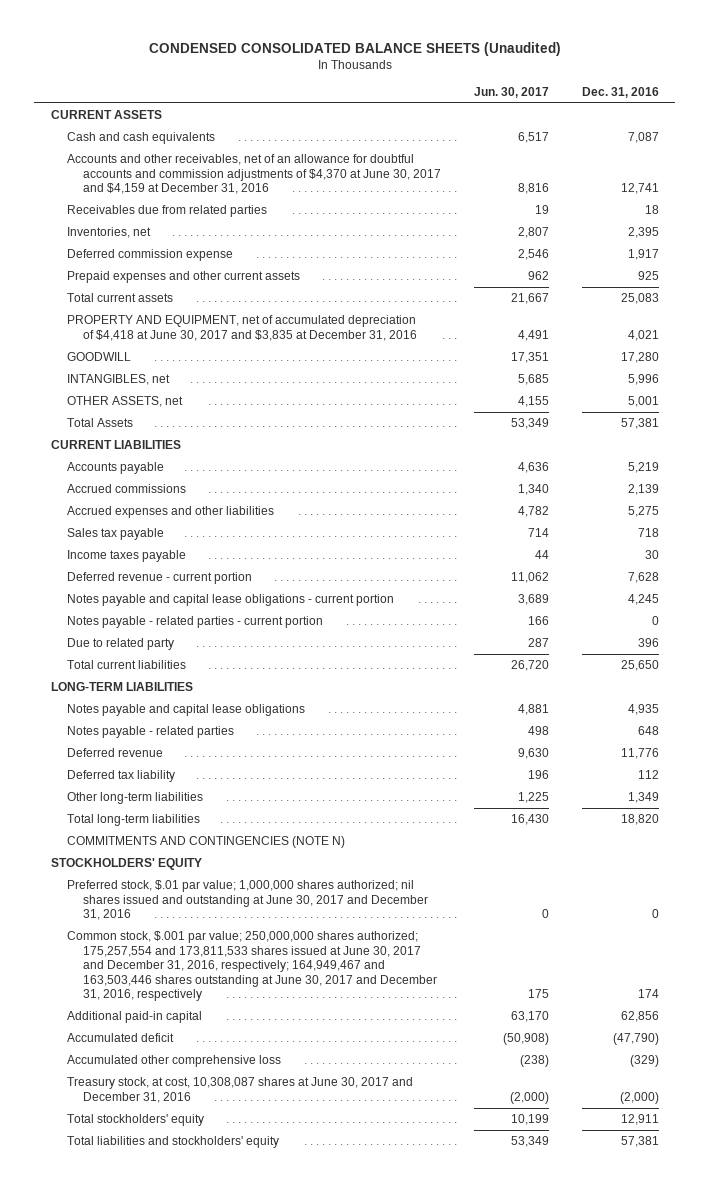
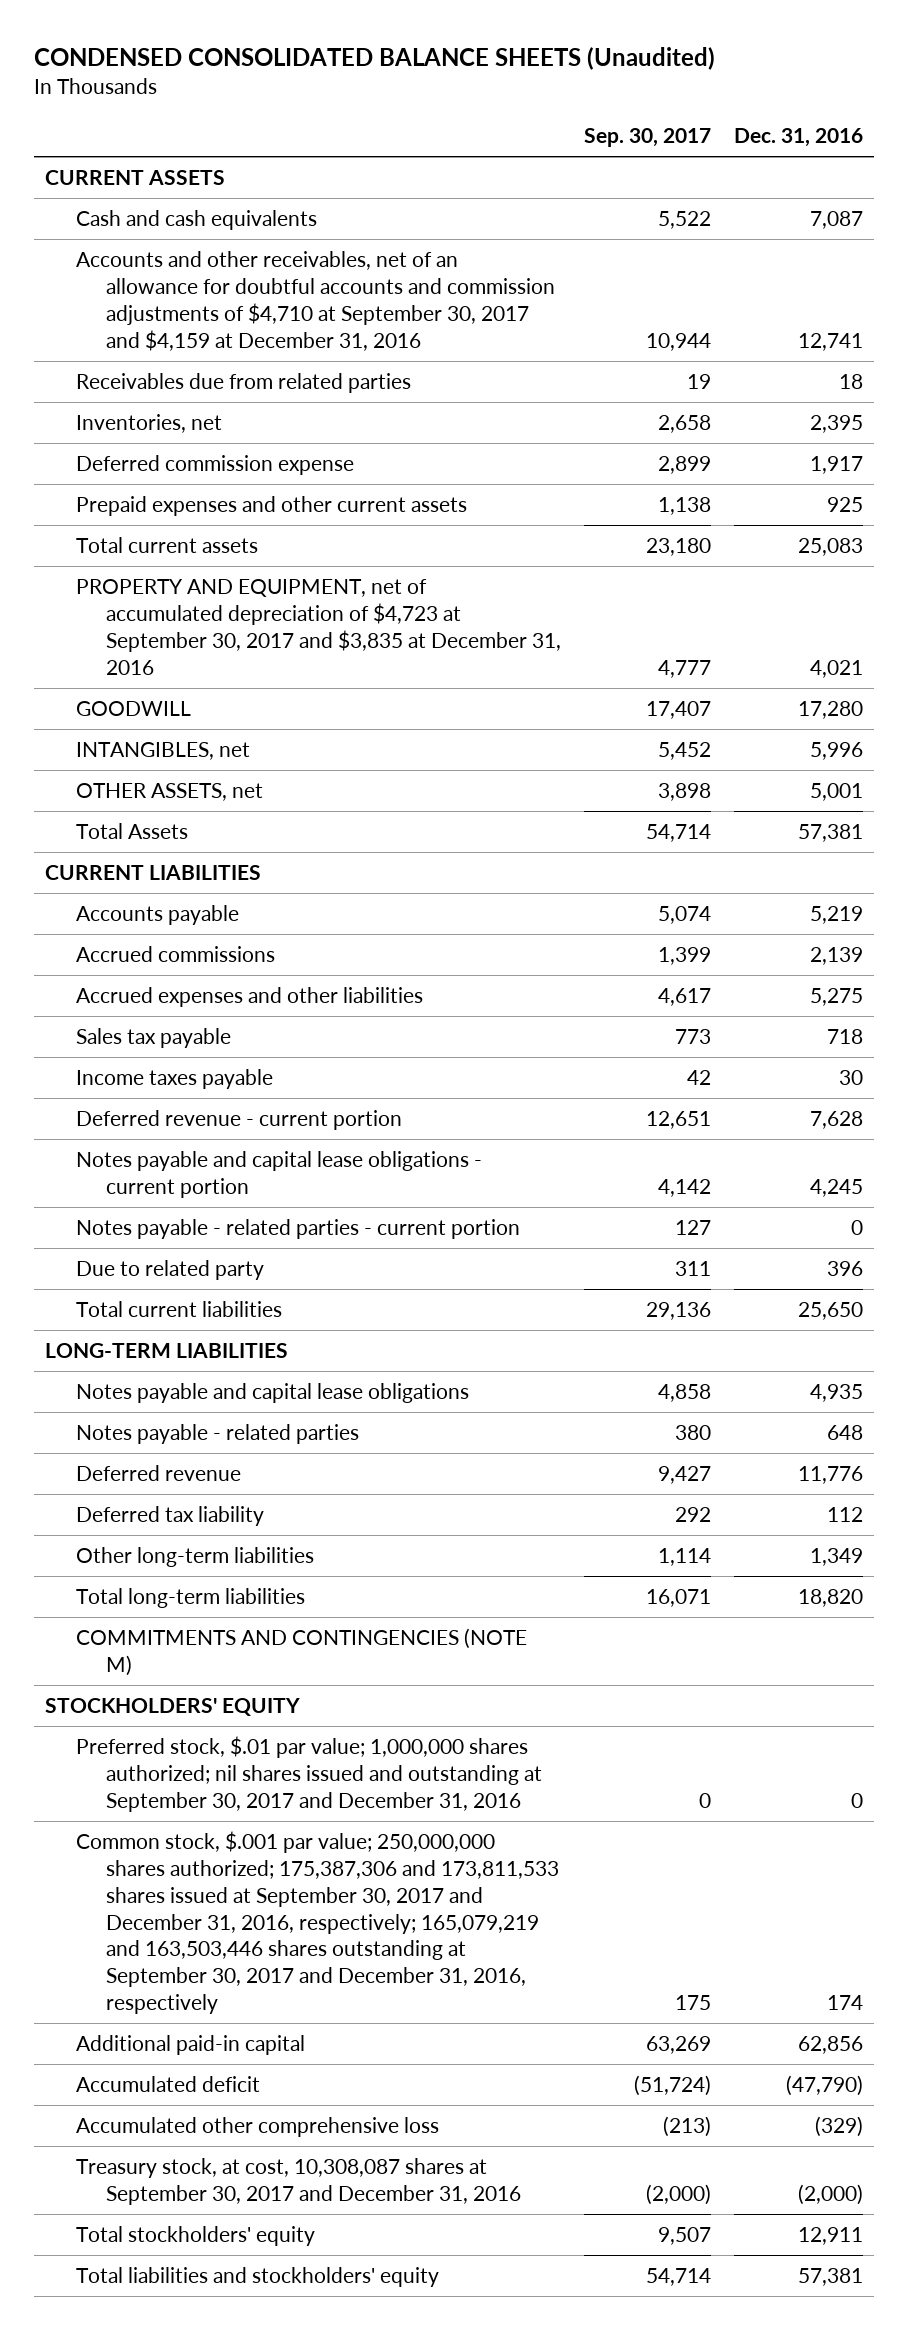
- | Jun. 30, 2017 | Dec. 31, 2016
+ | Sep. 30, 2017 | Dec. 31, 2016
- Accounts and other receivables, net of an allowance for doubtful accounts and commission adjustments of $4,370 at June 30, 2017 and $4,159 at December 31, 2016 | 8,816 | 12,741
+ Accounts and other receivables, net of an allowance for doubtful accounts and commission adjustments of $4,710 at September 30, 2017 and $4,159 at December 31, 2016 | 10,944 | 12,741
- PROPERTY AND EQUIPMENT, net of accumulated depreciation of $4,418 at June 30, 2017 and $3,835 at December 31, 2016 | 4,491 | 4,021
+ PROPERTY AND EQUIPMENT, net of accumulated depreciation of $4,723 at September 30, 2017 and $3,835 at December 31, 2016 | 4,777 | 4,021
- COMMITMENTS AND CONTINGENCIES (NOTE N)
+ COMMITMENTS AND CONTINGENCIES (NOTE M)
- Preferred stock, $.01 par value; 1,000,000 shares authorized; nil shares issued and outstanding at June 30, 2017 and December 31, 2016 | 0 | 0
- Common stock, $.001 par value; 250,000,000 shares authorized; 175,257,554 and 173,811,533 shares issued at June 30, 2017 and December 31, 2016, respectively; 164,949,467 and 163,503,446 shares outstanding at June 30, 2017 and December 31, 2016, respectively | 175 | 174
+ Preferred stock, $.01 par value; 1,000,000 shares authorized; nil shares issued and outstanding at September 30, 2017 and December 31, 2016 | 0 | 0
+ Common stock, $.001 par value; 250,000,000 shares authorized; 175,387,306 and 173,811,533 shares issued at September 30, 2017 and December 31, 2016, respectively; 165,079,219 and 163,503,446 shares outstanding at September 30, 2017 and December 31, 2016, respectively | 175 | 174
- Treasury stock, at cost, 10,308,087 shares at June 30, 2017 and December 31, 2016 | (2,000) | (2,000)
+ Treasury stock, at cost, 10,308,087 shares at September 30, 2017 and December 31, 2016 | (2,000) | (2,000)

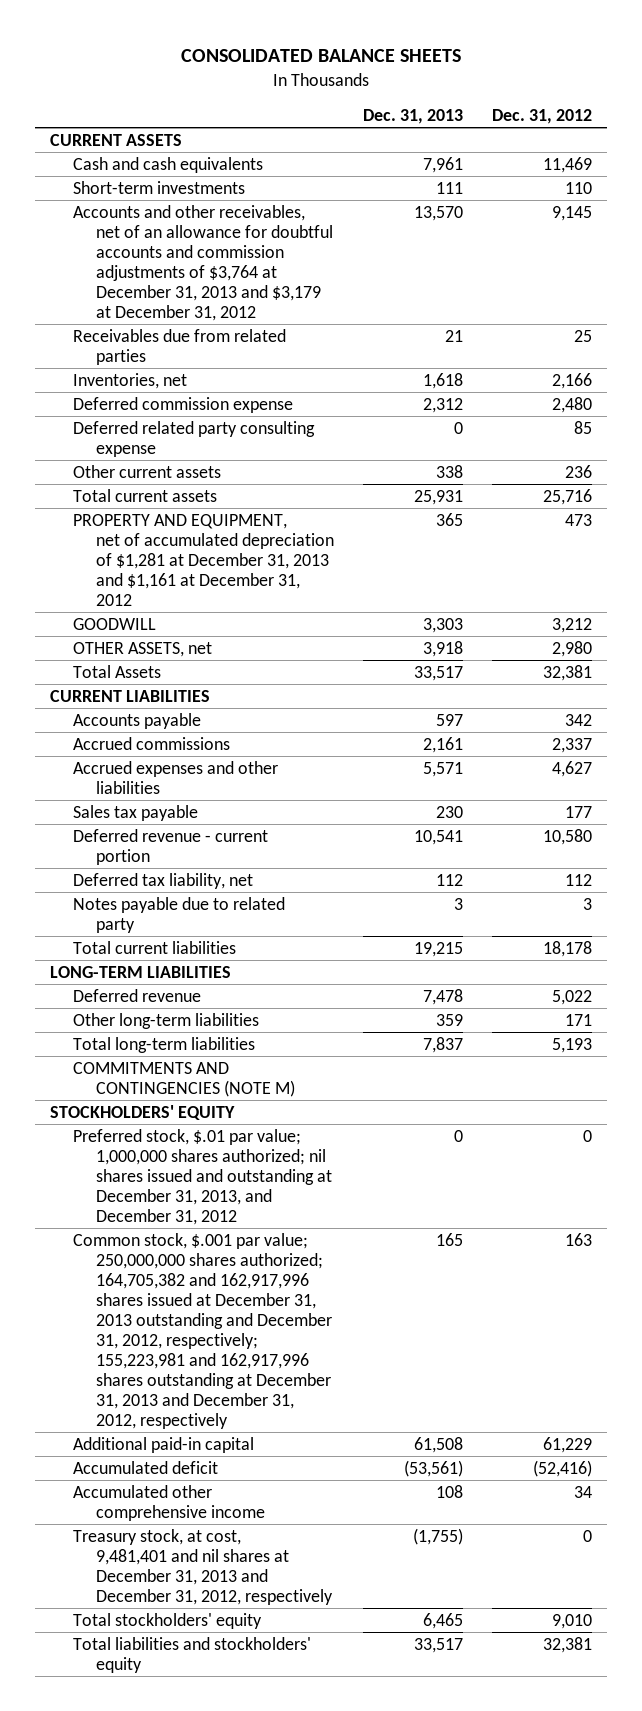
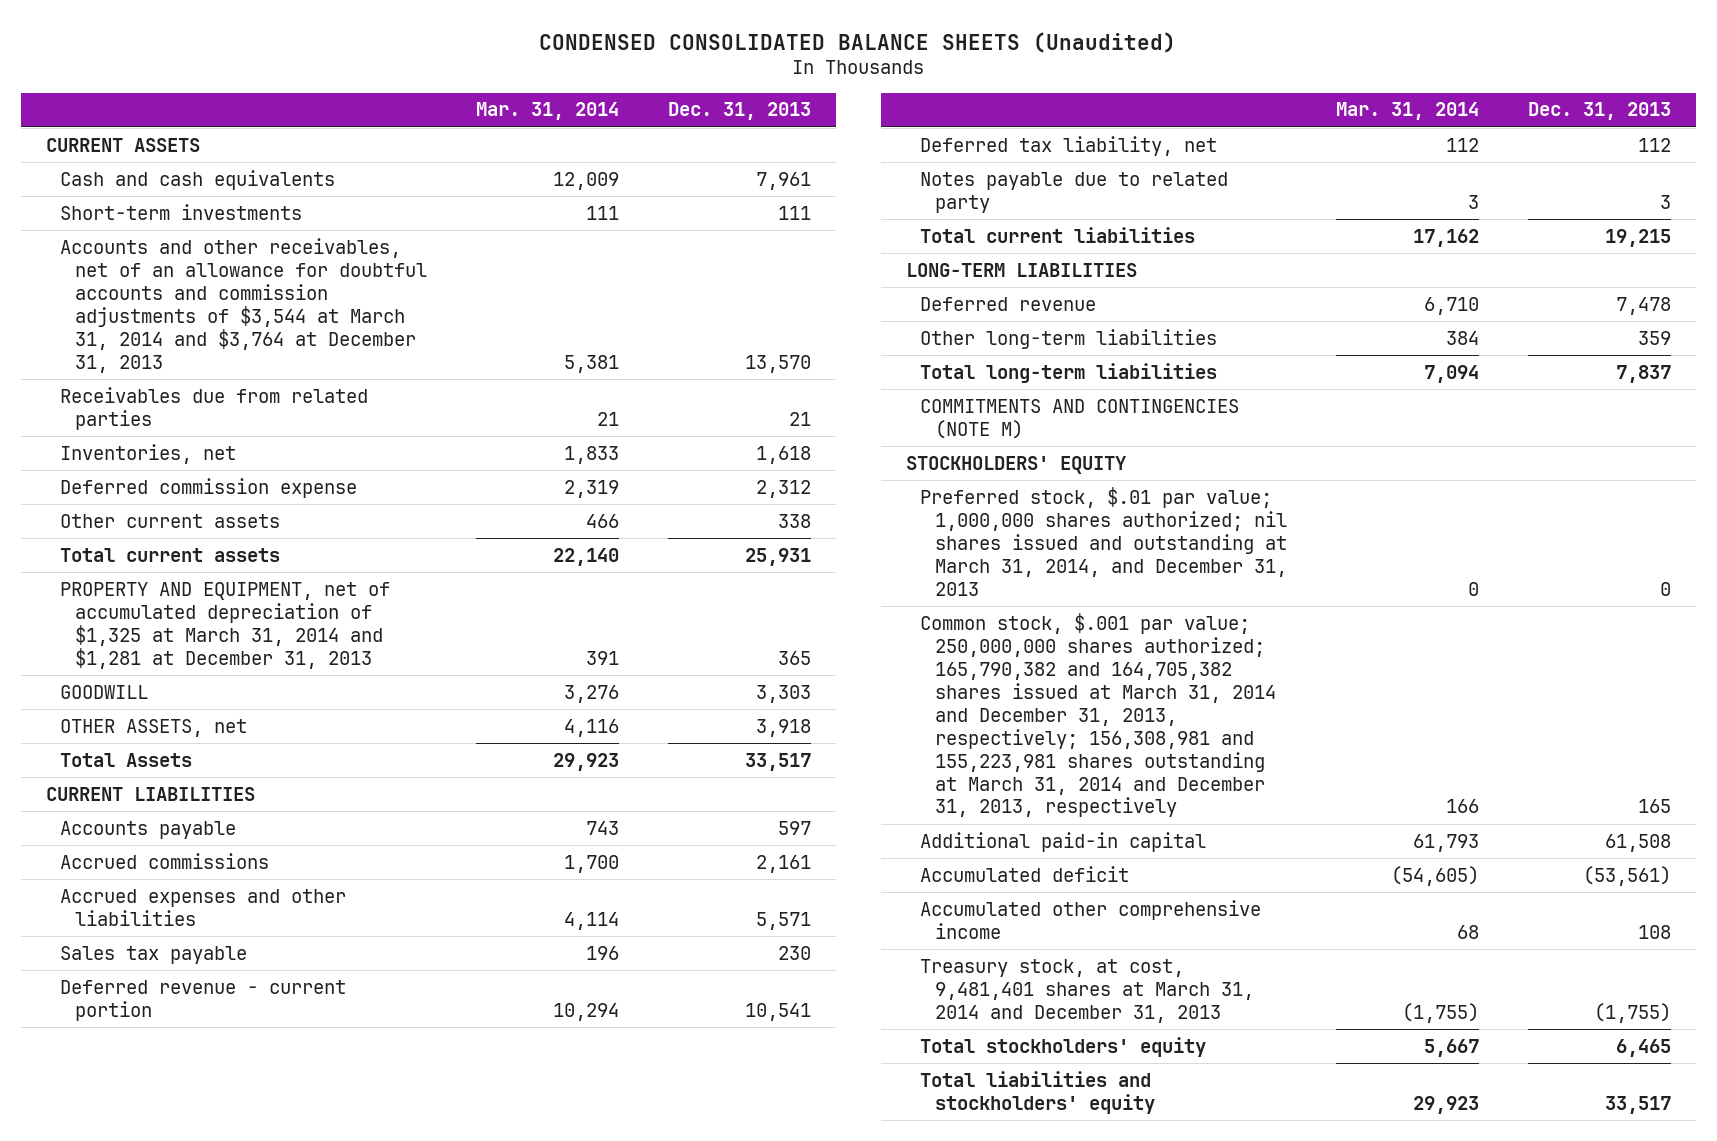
- CONSOLIDATED BALANCE SHEETS
+ CONDENSED CONSOLIDATED BALANCE SHEETS (Unaudited)
- | Dec. 31, 2013 | Dec. 31, 2012
+ | Mar. 31, 2014 | Dec. 31, 2013
- Accounts and other receivables, net of an allowance for doubtful accounts and commission adjustments of $3,764 at December 31, 2013 and $3,179 at December 31, 2012 | 13,570 | 9,145
+ Accounts and other receivables, net of an allowance for doubtful accounts and commission adjustments of $3,544 at March 31, 2014 and $3,764 at December 31, 2013 | 5,381 | 13,570
- Deferred related party consulting expense | 0 | 85
- PROPERTY AND EQUIPMENT, net of accumulated depreciation of $1,281 at December 31, 2013 and $1,161 at December 31, 2012 | 365 | 473
+ PROPERTY AND EQUIPMENT, net of accumulated depreciation of $1,325 at March 31, 2014 and $1,281 at December 31, 2013 | 391 | 365
- Preferred stock, $.01 par value; 1,000,000 shares authorized; nil shares issued and outstanding at December 31, 2013, and December 31, 2012 | 0 | 0
- Common stock, $.001 par value; 250,000,000 shares authorized; 164,705,382 and 162,917,996 shares issued at December 31, 2013 outstanding and December 31, 2012, respectively; 155,223,981 and 162,917,996 shares outstanding at December 31, 2013 and December 31, 2012, respectively | 165 | 163
+ Preferred stock, $.01 par value; 1,000,000 shares authorized; nil shares issued and outstanding at March 31, 2014, and December 31, 2013 | 0 | 0
+ Common stock, $.001 par value; 250,000,000 shares authorized; 165,790,382 and 164,705,382 shares issued at March 31, 2014 and December 31, 2013, respectively; 156,308,981 and 155,223,981 shares outstanding at March 31, 2014 and December 31, 2013, respectively | 166 | 165
- Treasury stock, at cost, 9,481,401 and nil shares at December 31, 2013 and December 31, 2012, respectively | (1,755) | 0
+ Treasury stock, at cost, 9,481,401 shares at March 31, 2014 and December 31, 2013 | (1,755) | (1,755)

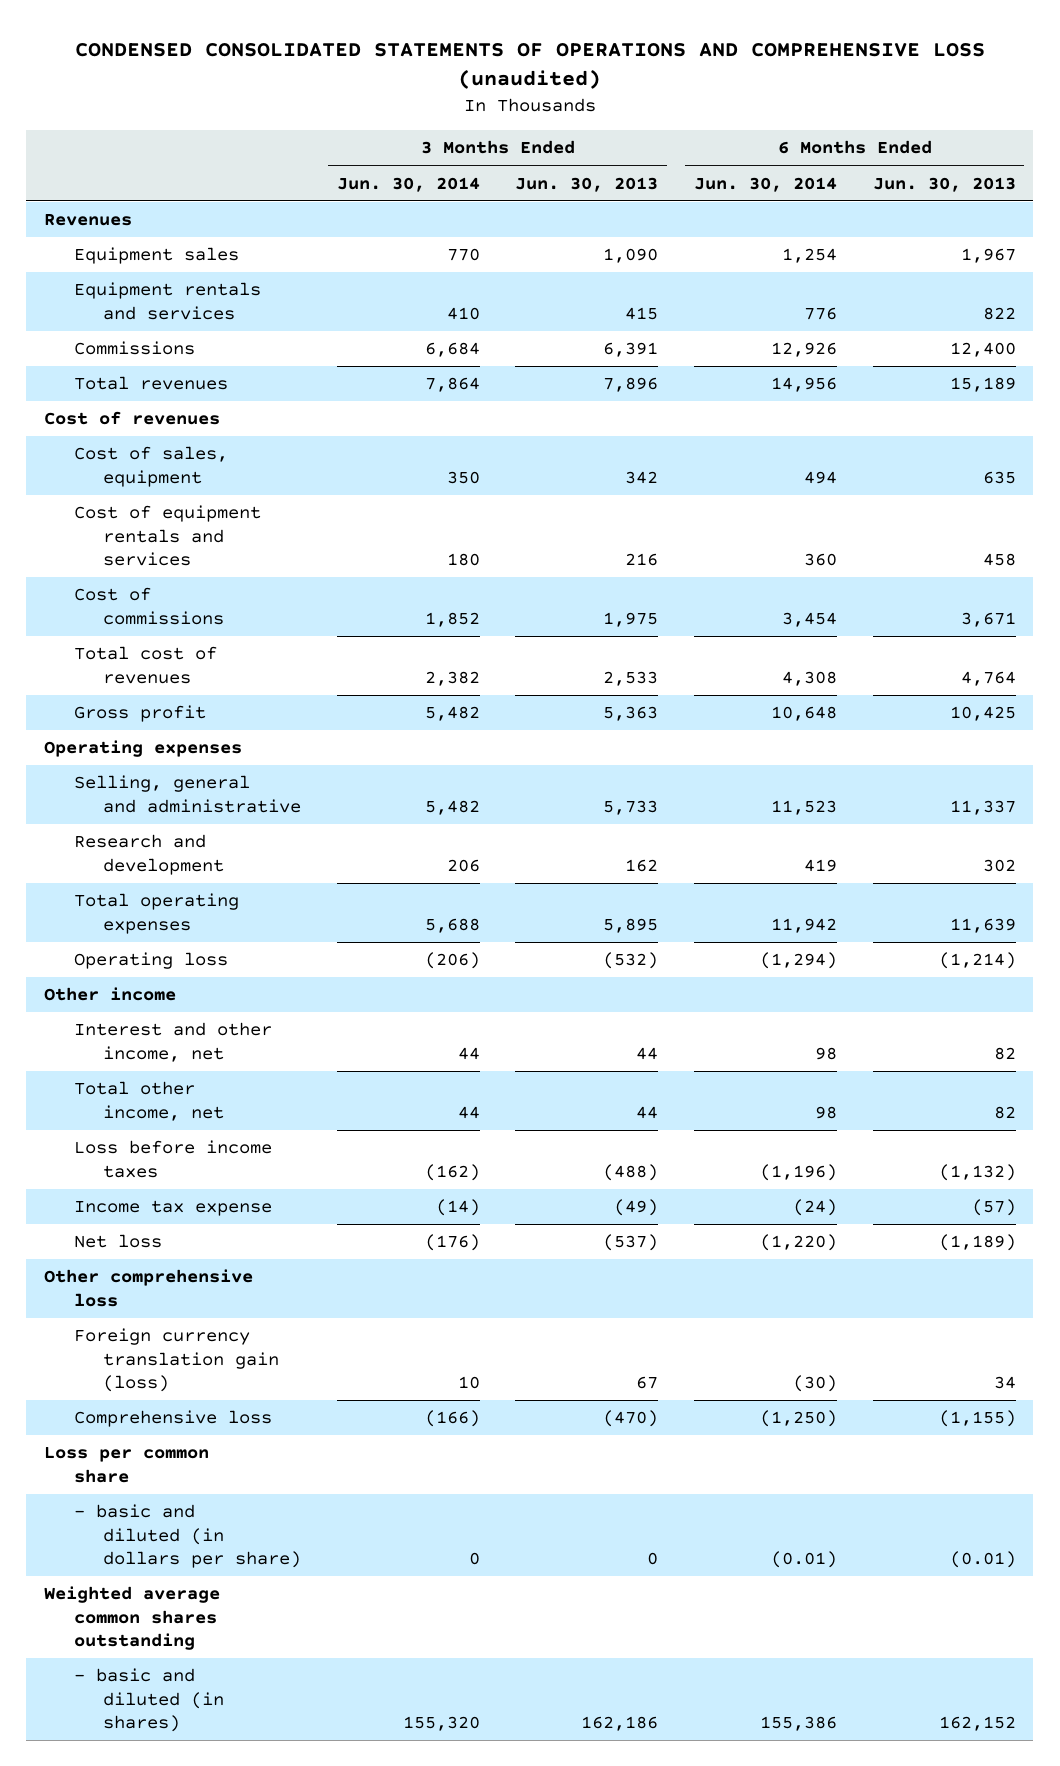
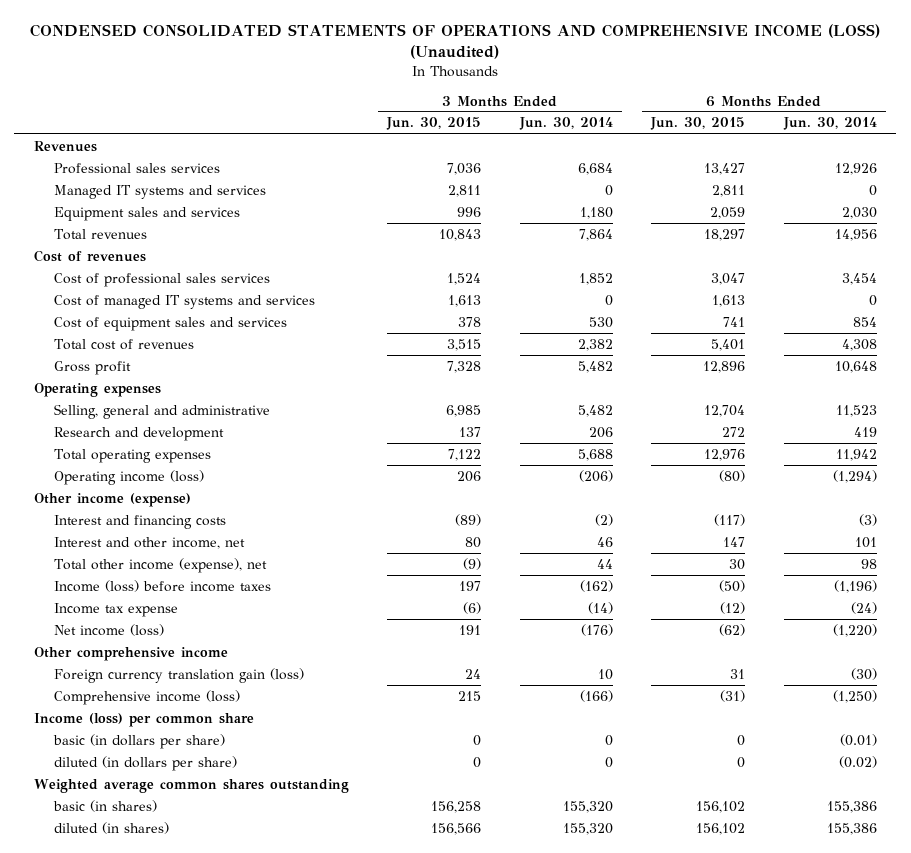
- CONDENSED CONSOLIDATED STATEMENTS OF OPERATIONS AND COMPREHENSIVE LOSS (unaudited)
+ CONDENSED CONSOLIDATED STATEMENTS OF OPERATIONS AND COMPREHENSIVE INCOME (LOSS) (Unaudited)
- | 3 Months Ended Jun. 30, 2014 | 3 Months Ended Jun. 30, 2013 | 6 Months Ended Jun. 30, 2014 | 6 Months Ended Jun. 30, 2013
+ | 3 Months Ended Jun. 30, 2015 | 3 Months Ended Jun. 30, 2014 | 6 Months Ended Jun. 30, 2015 | 6 Months Ended Jun. 30, 2014
- Equipment sales | 770 | 1,090 | 1,254 | 1,967
- Equipment rentals and services | 410 | 415 | 776 | 822
- Commissions | 6,684 | 6,391 | 12,926 | 12,400
+ Professional sales services | 7,036 | 6,684 | 13,427 | 12,926
+ Managed IT systems and services | 2,811 | 0 | 2,811 | 0
+ Equipment sales and services | 996 | 1,180 | 2,059 | 2,030
- Cost of sales, equipment | 350 | 342 | 494 | 635
- Cost of equipment rentals and services | 180 | 216 | 360 | 458
- Cost of commissions | 1,852 | 1,975 | 3,454 | 3,671
+ Cost of professional sales services | 1,524 | 1,852 | 3,047 | 3,454
+ Cost of managed IT systems and services | 1,613 | 0 | 1,613 | 0
+ Cost of equipment sales and services | 378 | 530 | 741 | 854
- Operating loss | (206) | (532) | (1,294) | (1,214)
- Other income
- Interest and other income, net | 44 | 44 | 98 | 82
- Total other income, net | 44 | 44 | 98 | 82
- Loss before income taxes | (162) | (488) | (1,196) | (1,132)
+ Operating income (loss) | 206 | (206) | (80) | (1,294)
+ Other income (expense)
+ Interest and financing costs | (89) | (2) | (117) | (3)
+ Interest and other income, net | 80 | 46 | 147 | 101
+ Total other income (expense), net | (9) | 44 | 30 | 98
+ Income (loss) before income taxes | 197 | (162) | (50) | (1,196)
- Net loss | (176) | (537) | (1,220) | (1,189)
- Other comprehensive loss
+ Net income (loss) | 191 | (176) | (62) | (1,220)
+ Other comprehensive income
- Comprehensive loss | (166) | (470) | (1,250) | (1,155)
- Loss per common share
- - basic and diluted (in dollars per share) | 0 | 0 | (0.01) | (0.01)
+ Comprehensive income (loss) | 215 | (166) | (31) | (1,250)
+ Income (loss) per common share
+ basic (in dollars per share) | 0 | 0 | 0 | (0.01)
+ diluted (in dollars per share) | 0 | 0 | 0 | (0.02)
- - basic and diluted (in shares) | 155,320 | 162,186 | 155,386 | 162,152
+ basic (in shares) | 156,258 | 155,320 | 156,102 | 155,386
+ diluted (in shares) | 156,566 | 155,320 | 156,102 | 155,386

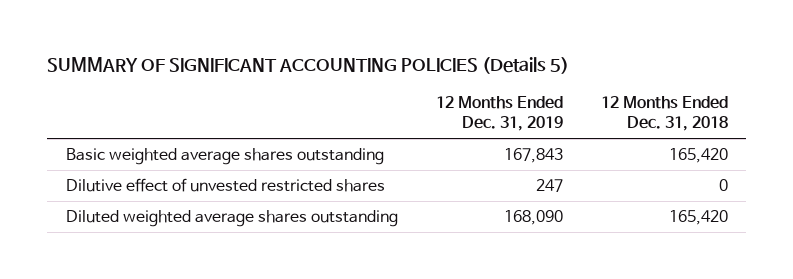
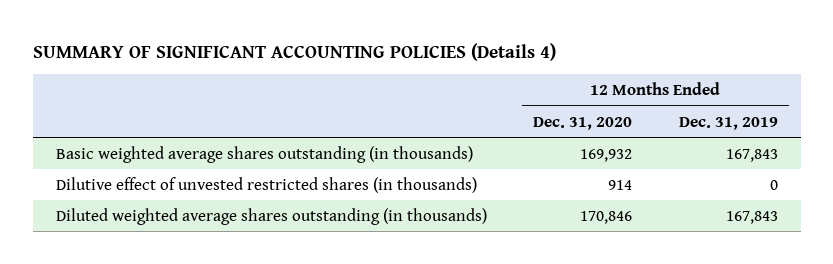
- SUMMARY OF SIGNIFICANT ACCOUNTING POLICIES (Details 5)
+ SUMMARY OF SIGNIFICANT ACCOUNTING POLICIES (Details 4)
- | 12 Months Ended Dec. 31, 2019 | 12 Months Ended Dec. 31, 2018
+ | 12 Months Ended Dec. 31, 2020 | 12 Months Ended Dec. 31, 2019
- Basic weighted average shares outstanding | 167,843 | 165,420
- Dilutive effect of unvested restricted shares | 247 | 0
- Diluted weighted average shares outstanding | 168,090 | 165,420
+ Basic weighted average shares outstanding (in thousands) | 169,932 | 167,843
+ Dilutive effect of unvested restricted shares (in thousands) | 914 | 0
+ Diluted weighted average shares outstanding (in thousands) | 170,846 | 167,843

